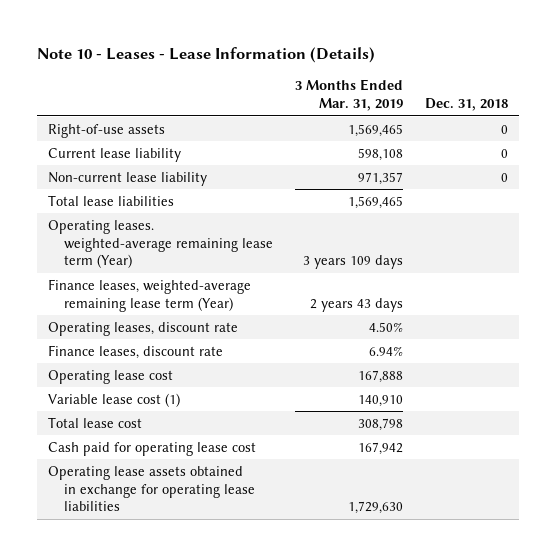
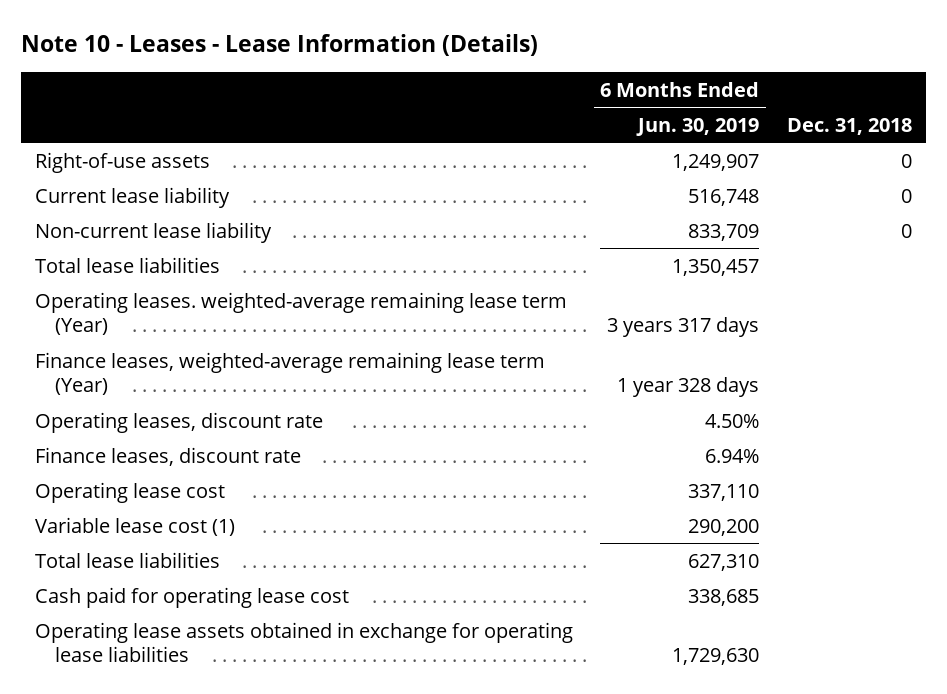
- | 3 Months Ended Mar. 31, 2019 | Dec. 31, 2018
+ | 6 Months Ended Jun. 30, 2019 | Dec. 31, 2018
- Total lease cost | 308,798 |
+ Total lease liabilities | 627,310 |

